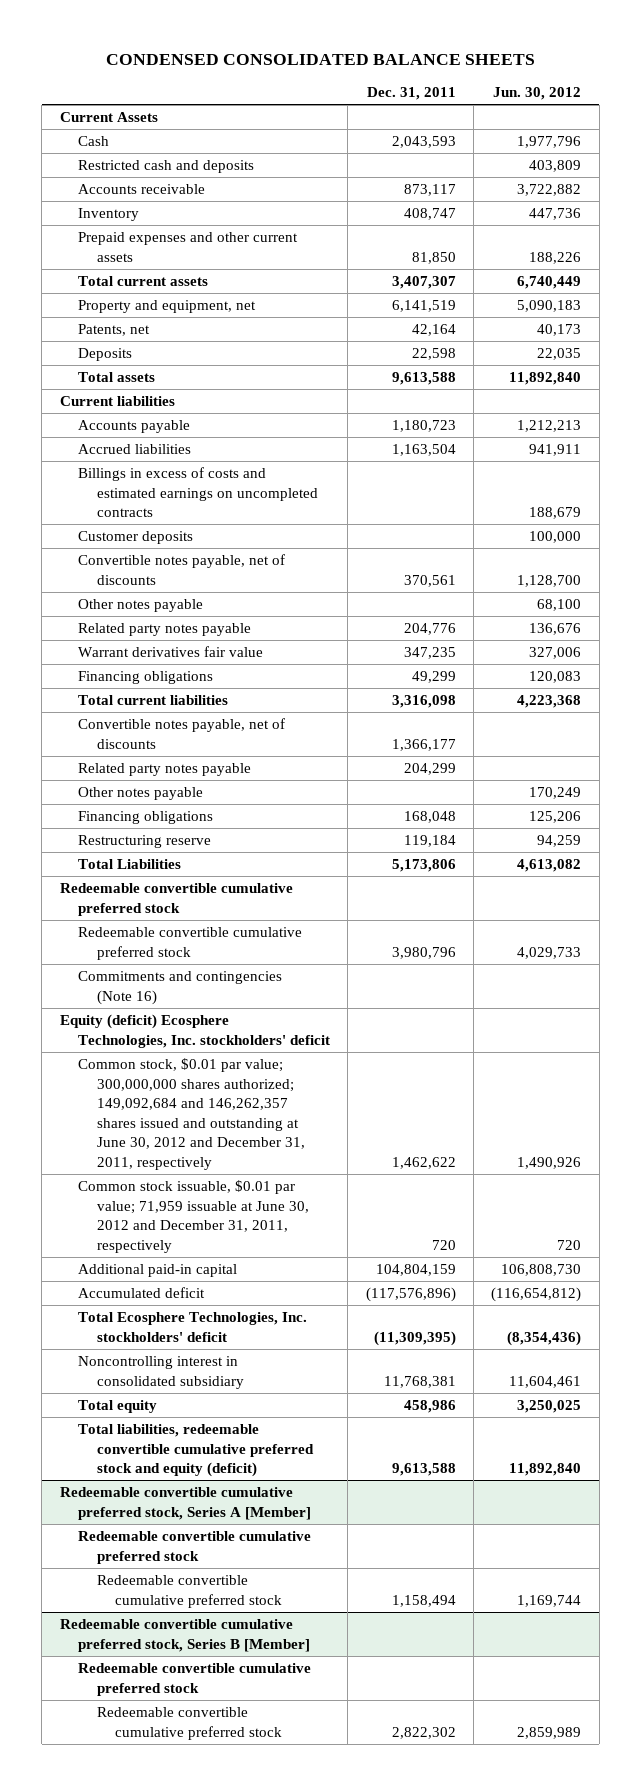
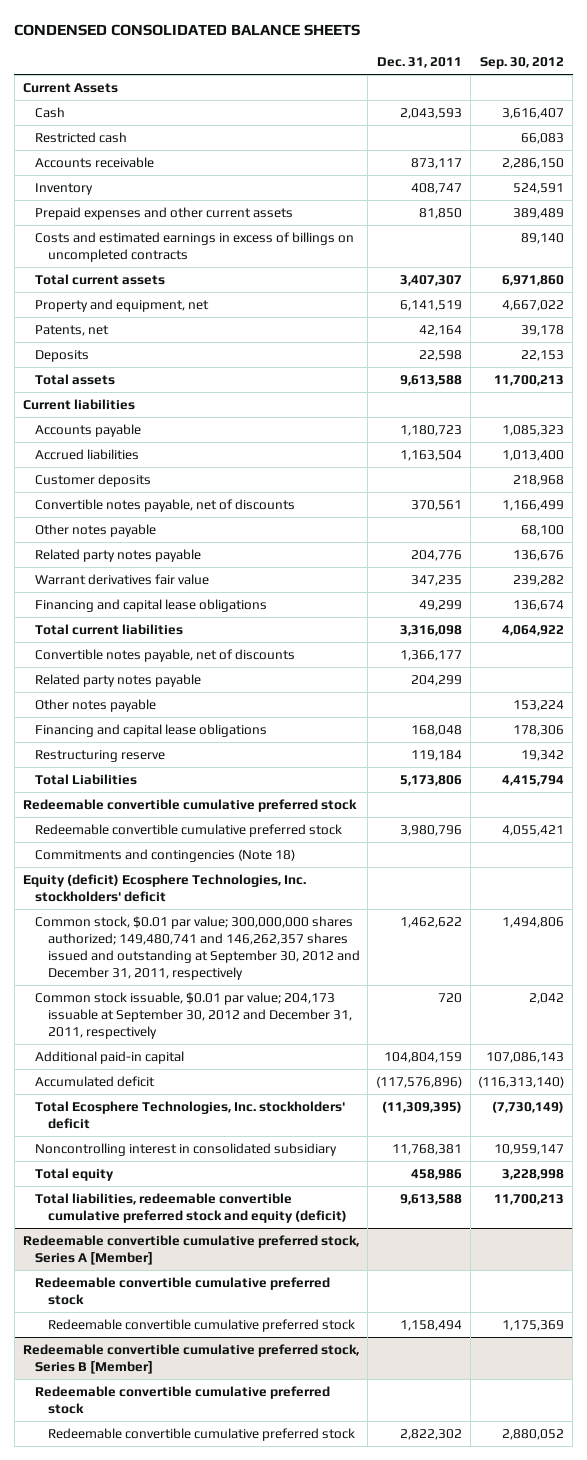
- | Dec. 31, 2011 | Jun. 30, 2012
+ | Dec. 31, 2011 | Sep. 30, 2012
- Restricted cash and deposits | | 403,809
+ Restricted cash | | 66,083
+ Costs and estimated earnings in excess of billings on uncompleted contracts | | 89,140
- Billings in excess of costs and estimated earnings on uncompleted contracts | | 188,679
- Financing obligations | 49,299 | 120,083
+ Financing and capital lease obligations | 49,299 | 136,674
- Financing obligations | 168,048 | 125,206
+ Financing and capital lease obligations | 168,048 | 178,306
- Commitments and contingencies (Note 16)
+ Commitments and contingencies (Note 18)
- Common stock, $0.01 par value; 300,000,000 shares authorized; 149,092,684 and 146,262,357 shares issued and outstanding at June 30, 2012 and December 31, 2011, respectively | 1,462,622 | 1,490,926
- Common stock issuable, $0.01 par value; 71,959 issuable at June 30, 2012 and December 31, 2011, respectively | 720 | 720
+ Common stock, $0.01 par value; 300,000,000 shares authorized; 149,480,741 and 146,262,357 shares issued and outstanding at September 30, 2012 and December 31, 2011, respectively | 1,462,622 | 1,494,806
+ Common stock issuable, $0.01 par value; 204,173 issuable at September 30, 2012 and December 31, 2011, respectively | 720 | 2,042

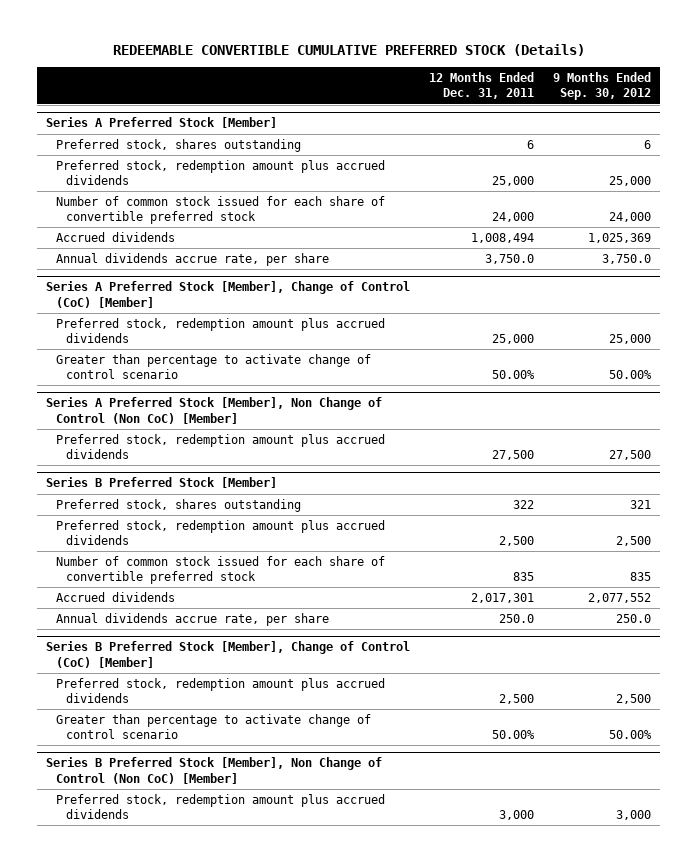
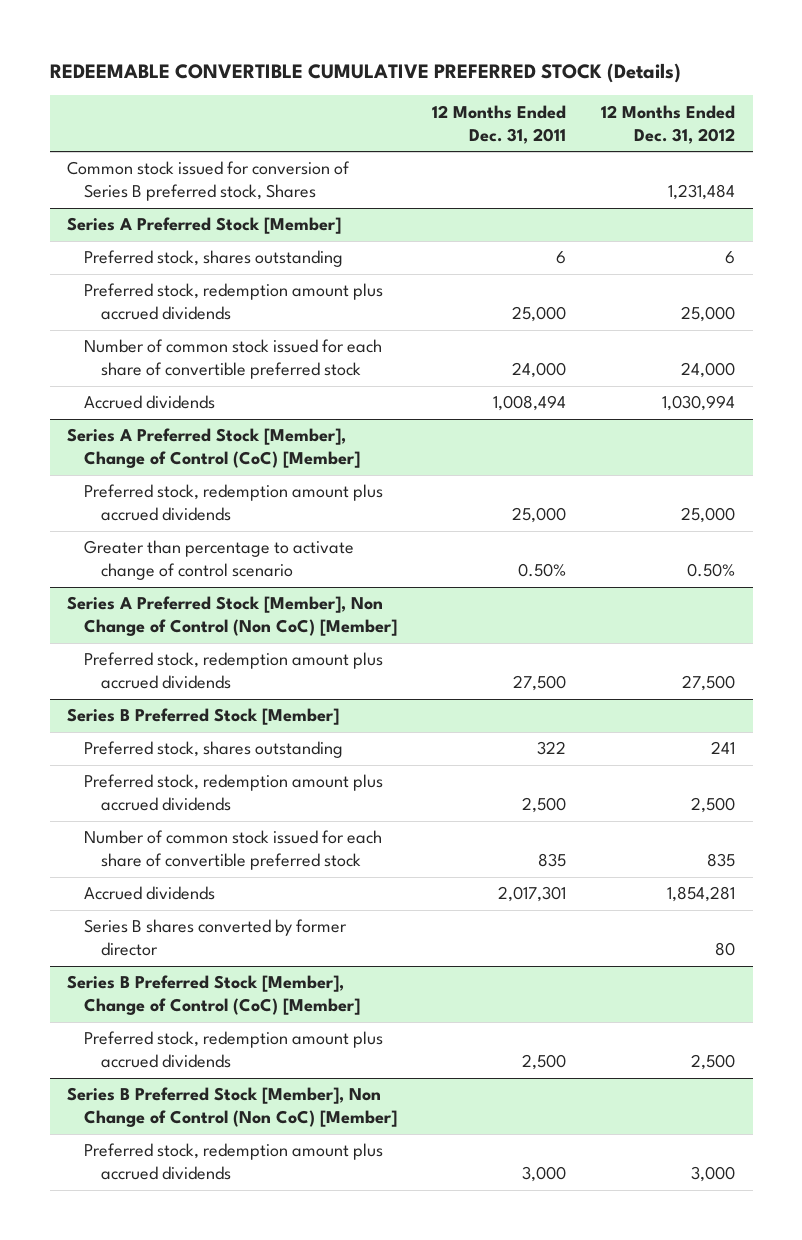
- | 12 Months Ended Dec. 31, 2011 | 9 Months Ended Sep. 30, 2012
+ | 12 Months Ended Dec. 31, 2011 | 12 Months Ended Dec. 31, 2012
+ Common stock issued for conversion of Series B preferred stock, Shares | | 1,231,484
@ Series A Preferred Stock [Member]
- Annual dividends accrue rate, per share | 3,750.0 | 3,750.0
@ Series A Preferred Stock [Member], Change of Control (CoC) [Member]
- Greater than percentage to activate change of control scenario | 50.00% | 50.00%
+ Greater than percentage to activate change of control scenario | 0.50% | 0.50%
@ Series B Preferred Stock [Member]
- Annual dividends accrue rate, per share | 250.0 | 250.0
+ Series B shares converted by former director | | 80
@ Series B Preferred Stock [Member], Change of Control (CoC) [Member]
- Greater than percentage to activate change of control scenario | 50.00% | 50.00%

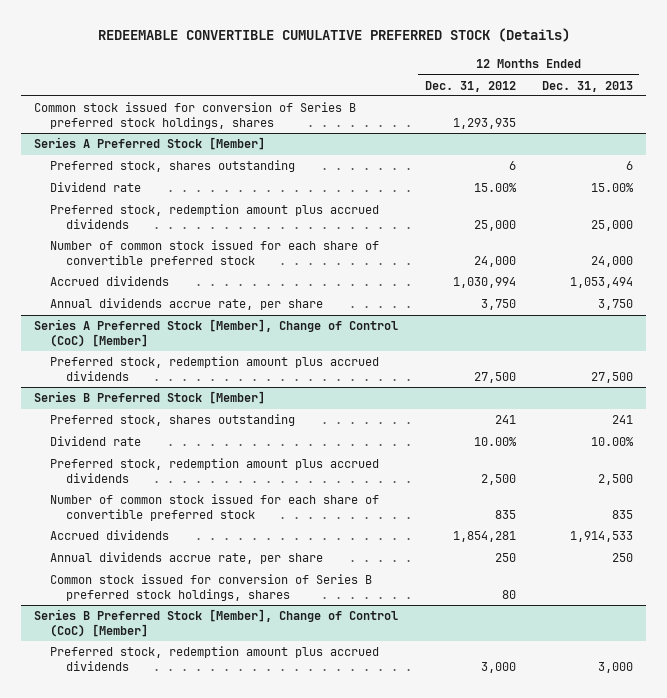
- | 12 Months Ended Dec. 31, 2011 | 12 Months Ended Dec. 31, 2012
+ | 12 Months Ended Dec. 31, 2012 | 12 Months Ended Dec. 31, 2013
- Common stock issued for conversion of Series B preferred stock, Shares | | 1,231,484
+ Common stock issued for conversion of Series B preferred stock holdings, shares | 1,293,935 |
@ Series A Preferred Stock [Member]
+ Dividend rate | 15.00% | 15.00%
+ Annual dividends accrue rate, per share | 3,750 | 3,750
@ Series A Preferred Stock [Member], Change of Control (CoC) [Member]
- Preferred stock, redemption amount plus accrued dividends | 25,000 | 25,000
- Greater than percentage to activate change of control scenario | 0.50% | 0.50%
- Series A Preferred Stock [Member], Non Change of Control (Non CoC) [Member]
@ Series B Preferred Stock [Member]
+ Dividend rate | 10.00% | 10.00%
- Series B shares converted by former director | | 80
+ Annual dividends accrue rate, per share | 250 | 250
+ Common stock issued for conversion of Series B preferred stock holdings, shares | 80 |
@ Series B Preferred Stock [Member], Change of Control (CoC) [Member]
- Preferred stock, redemption amount plus accrued dividends | 2,500 | 2,500
- Series B Preferred Stock [Member], Non Change of Control (Non CoC) [Member]

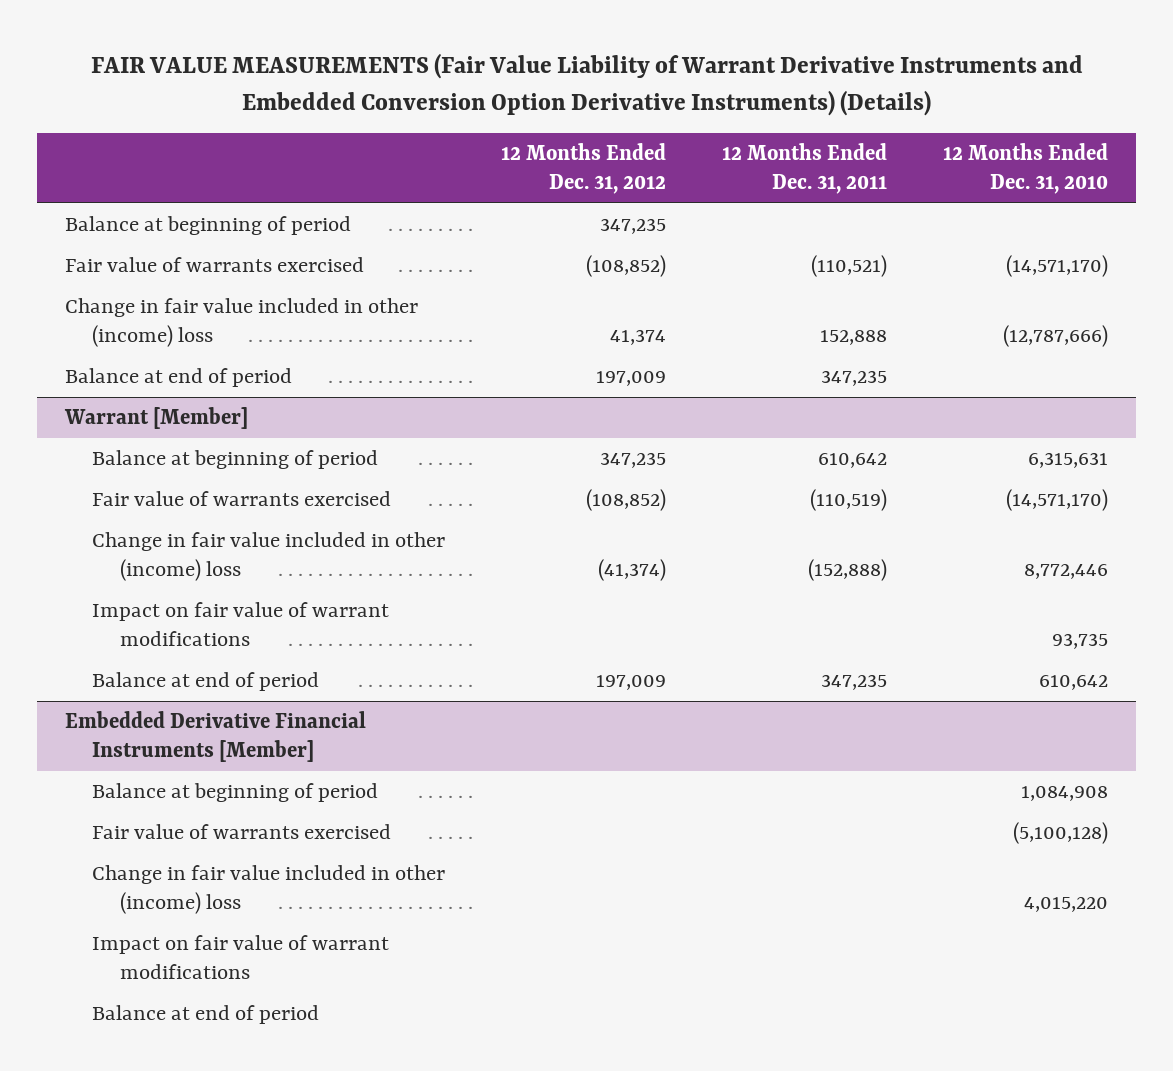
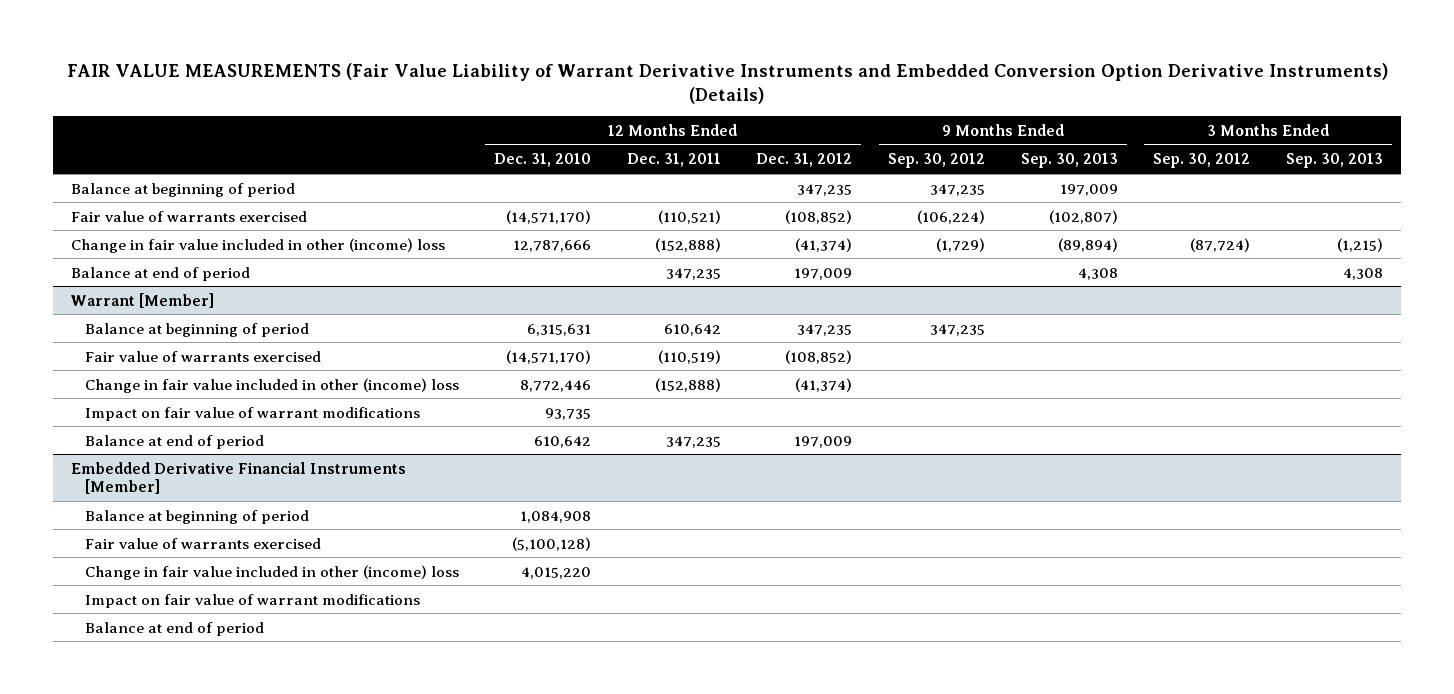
- | 12 Months Ended Dec. 31, 2012 | 12 Months Ended Dec. 31, 2011 | 12 Months Ended Dec. 31, 2010
+ | 12 Months Ended Dec. 31, 2010 | 12 Months Ended Dec. 31, 2011 | 12 Months Ended Dec. 31, 2012 | 9 Months Ended Sep. 30, 2012 | 9 Months Ended Sep. 30, 2013 | 3 Months Ended Sep. 30, 2012 | 3 Months Ended Sep. 30, 2013
- Change in fair value included in other (income) loss | 41,374 | 152,888 | (12,787,666)
+ Change in fair value included in other (income) loss | 12,787,666 | (152,888) | (41,374) | (1,729) | (89,894) | (87,724) | (1,215)

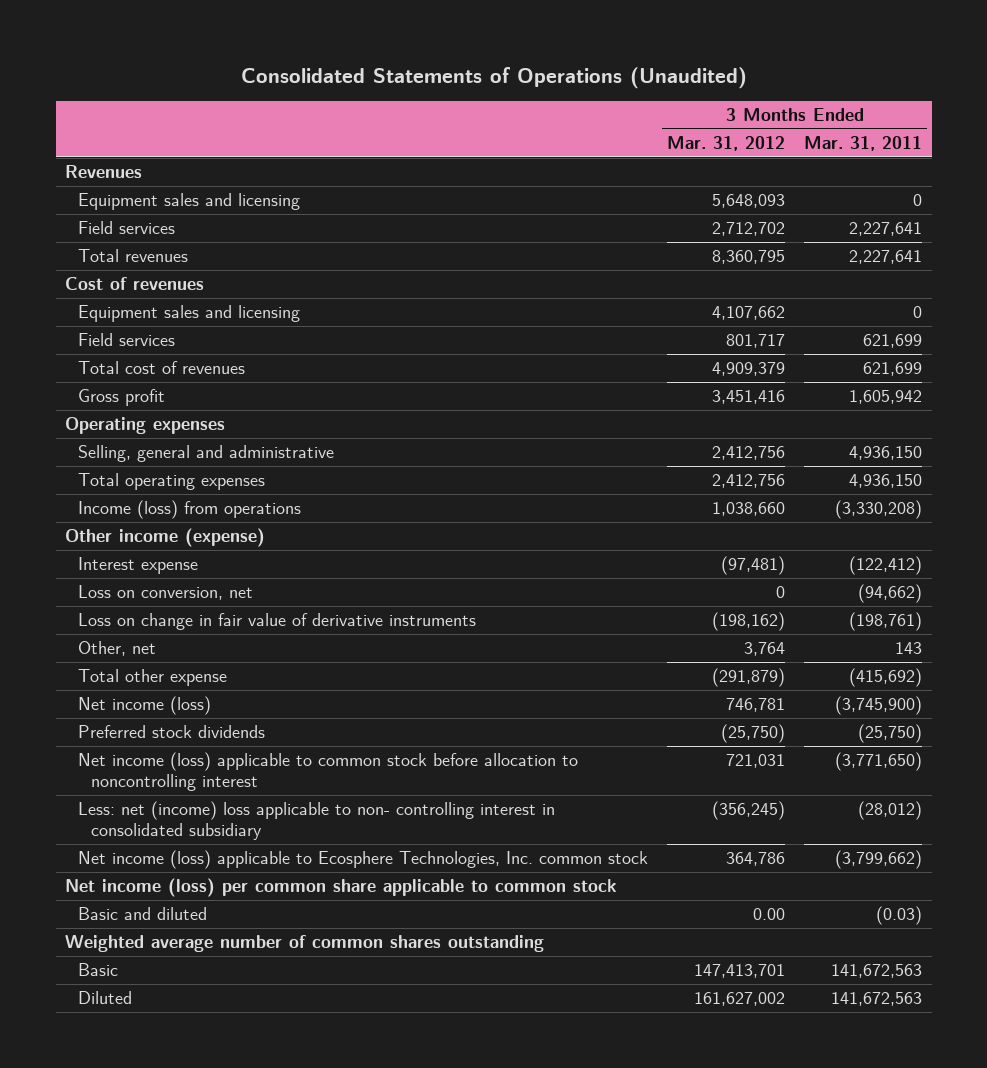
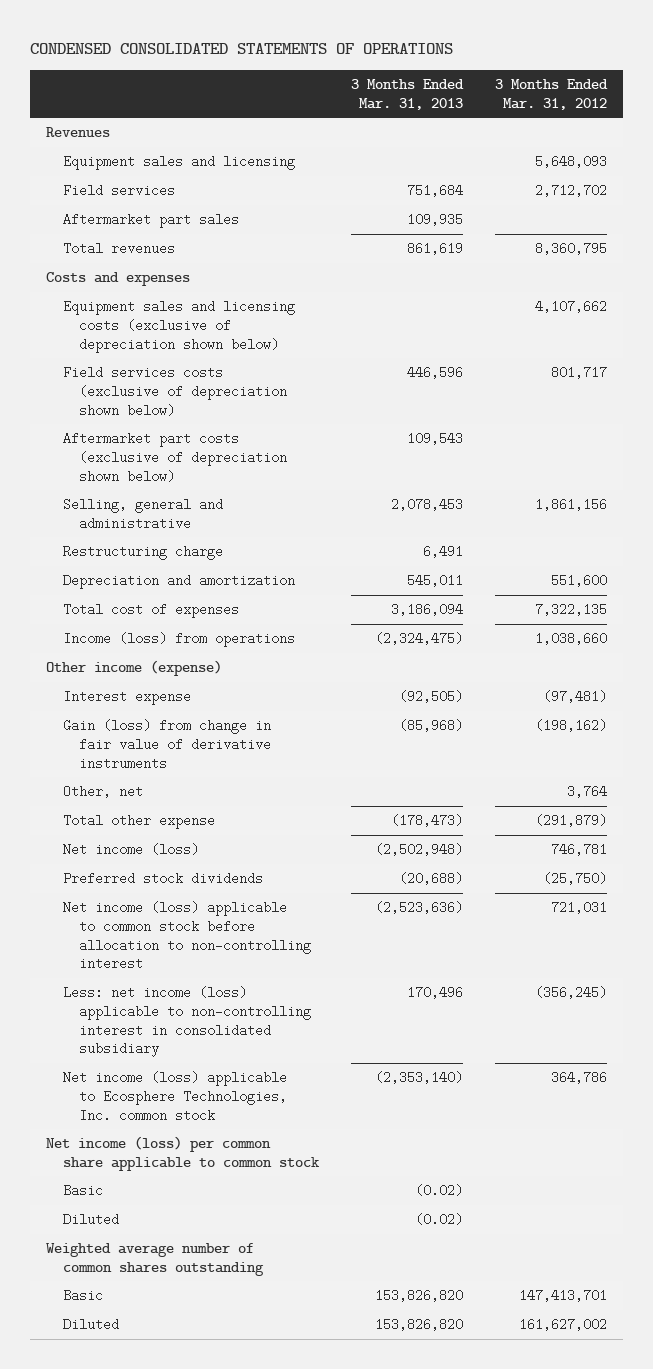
- Consolidated Statements of Operations (Unaudited)
+ CONDENSED CONSOLIDATED STATEMENTS OF OPERATIONS
- | 3 Months Ended Mar. 31, 2012 | 3 Months Ended Mar. 31, 2011
+ | 3 Months Ended Mar. 31, 2013 | 3 Months Ended Mar. 31, 2012
+ Aftermarket part sales | 109,935 |
- Cost of revenues
- Equipment sales and licensing | 4,107,662 | 0
- Field services | 801,717 | 621,699
- Total cost of revenues | 4,909,379 | 621,699
- Gross profit | 3,451,416 | 1,605,942
- Operating expenses
- Selling, general and administrative | 2,412,756 | 4,936,150
- Total operating expenses | 2,412,756 | 4,936,150
+ Costs and expenses
+ Equipment sales and licensing costs (exclusive of depreciation shown below) | | 4,107,662
+ Field services costs (exclusive of depreciation shown below) | 446,596 | 801,717
+ Aftermarket part costs (exclusive of depreciation shown below) | 109,543 |
+ Selling, general and administrative | 2,078,453 | 1,861,156
+ Restructuring charge | 6,491 |
+ Depreciation and amortization | 545,011 | 551,600
+ Total cost of expenses | 3,186,094 | 7,322,135
- Loss on conversion, net | 0 | (94,662)
- Loss on change in fair value of derivative instruments | (198,162) | (198,761)
+ Gain (loss) from change in fair value of derivative instruments | (85,968) | (198,162)
- Net income (loss) applicable to common stock before allocation to noncontrolling interest | 721,031 | (3,771,650)
- Less: net (income) loss applicable to non- controlling interest in consolidated subsidiary | (356,245) | (28,012)
+ Net income (loss) applicable to common stock before allocation to non-controlling interest | (2,523,636) | 721,031
+ Less: net income (loss) applicable to non-controlling interest in consolidated subsidiary | 170,496 | (356,245)
- Basic and diluted | 0.00 | (0.03)
+ Basic | (0.02) |
+ Diluted | (0.02) |

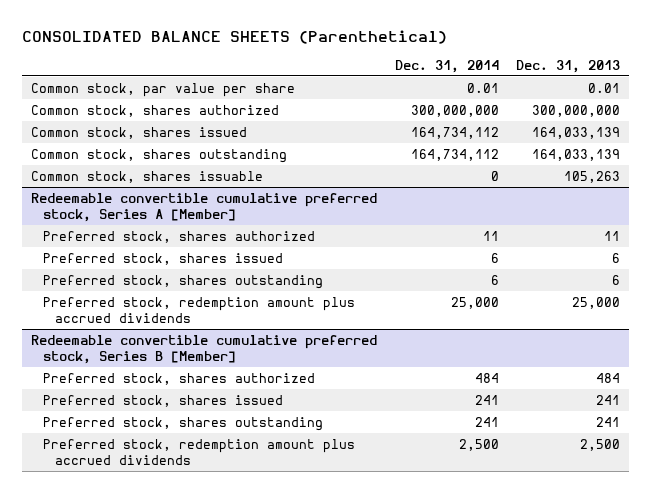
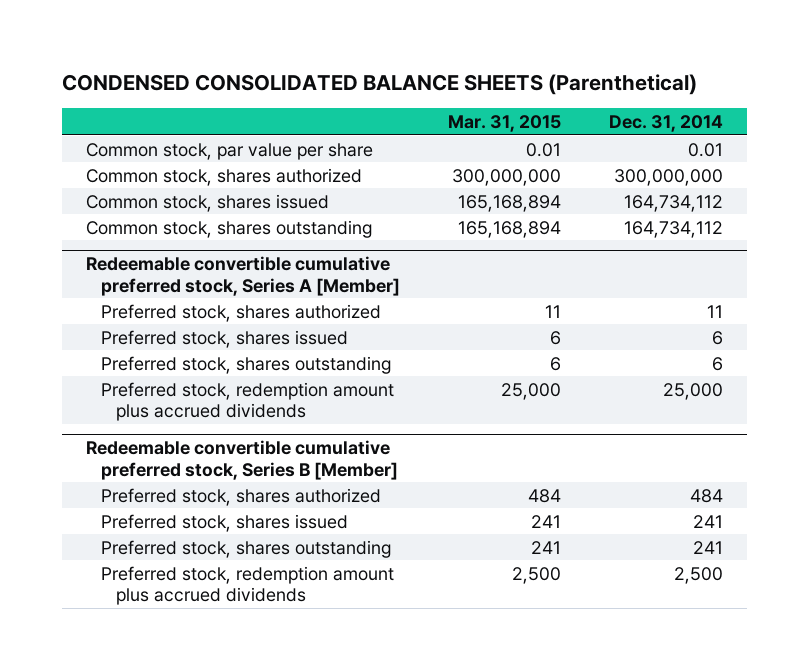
- CONSOLIDATED BALANCE SHEETS (Parenthetical)
+ CONDENSED CONSOLIDATED BALANCE SHEETS (Parenthetical)
- | Dec. 31, 2014 | Dec. 31, 2013
+ | Mar. 31, 2015 | Dec. 31, 2014
- Common stock, shares issuable | 0 | 105,263

